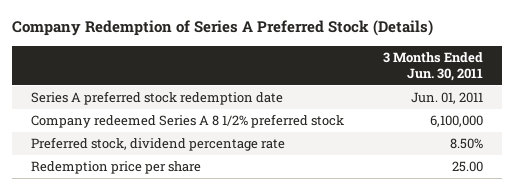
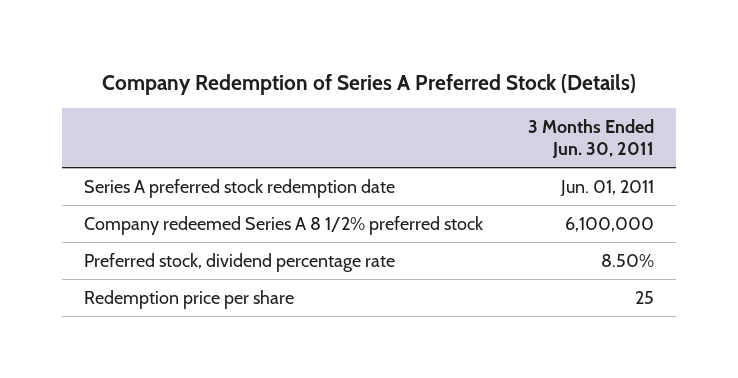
- Redemption price per share | 25.00
+ Redemption price per share | 25

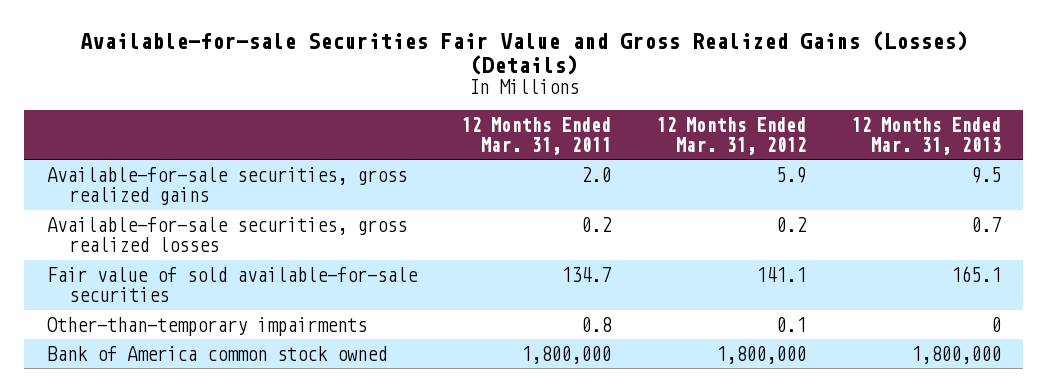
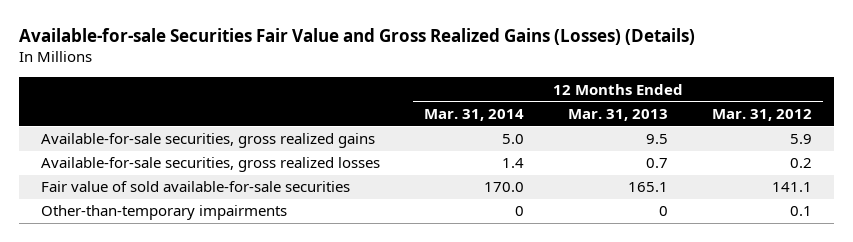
- | 12 Months Ended Mar. 31, 2011 | 12 Months Ended Mar. 31, 2012 | 12 Months Ended Mar. 31, 2013
+ | 12 Months Ended Mar. 31, 2014 | 12 Months Ended Mar. 31, 2013 | 12 Months Ended Mar. 31, 2012
- Bank of America common stock owned | 1,800,000 | 1,800,000 | 1,800,000

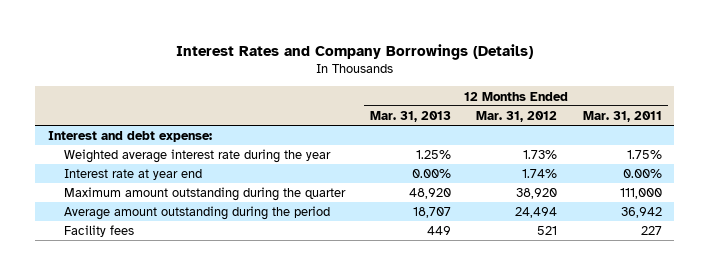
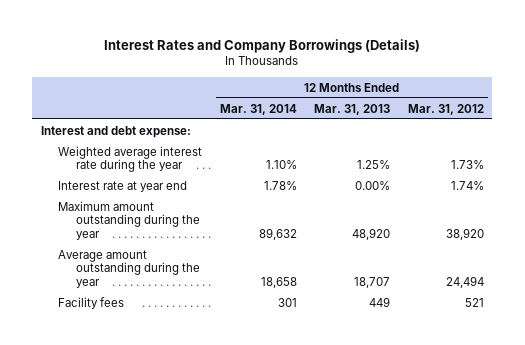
- | 12 Months Ended Mar. 31, 2013 | 12 Months Ended Mar. 31, 2012 | 12 Months Ended Mar. 31, 2011
+ | 12 Months Ended Mar. 31, 2014 | 12 Months Ended Mar. 31, 2013 | 12 Months Ended Mar. 31, 2012
- Maximum amount outstanding during the quarter | 48,920 | 38,920 | 111,000
- Average amount outstanding during the period | 18,707 | 24,494 | 36,942
+ Maximum amount outstanding during the year | 89,632 | 48,920 | 38,920
+ Average amount outstanding during the year | 18,658 | 18,707 | 24,494

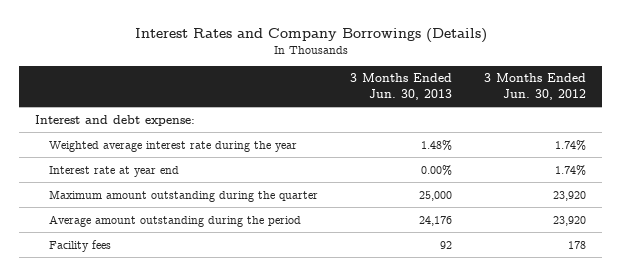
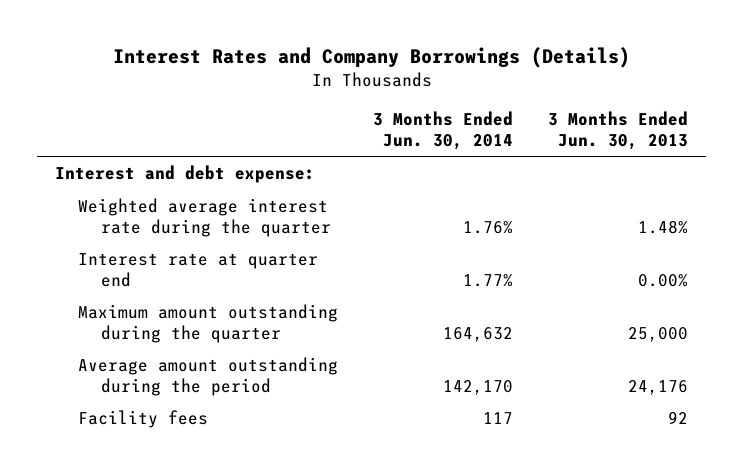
- | 3 Months Ended Jun. 30, 2013 | 3 Months Ended Jun. 30, 2012
+ | 3 Months Ended Jun. 30, 2014 | 3 Months Ended Jun. 30, 2013
- Weighted average interest rate during the year | 1.48% | 1.74%
- Interest rate at year end | 0.00% | 1.74%
+ Weighted average interest rate during the quarter | 1.76% | 1.48%
+ Interest rate at quarter end | 1.77% | 0.00%

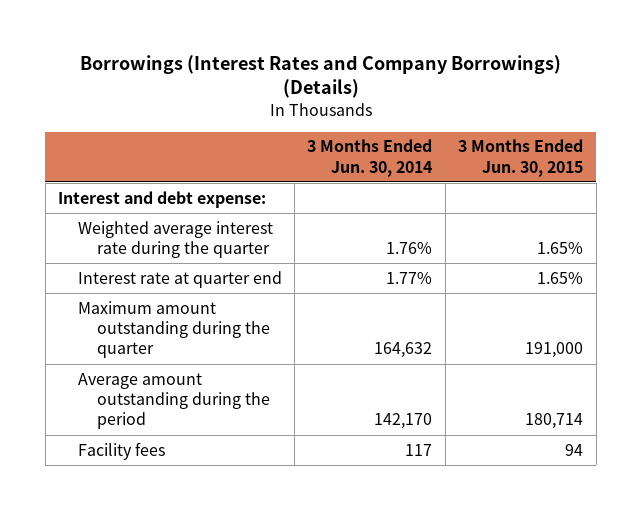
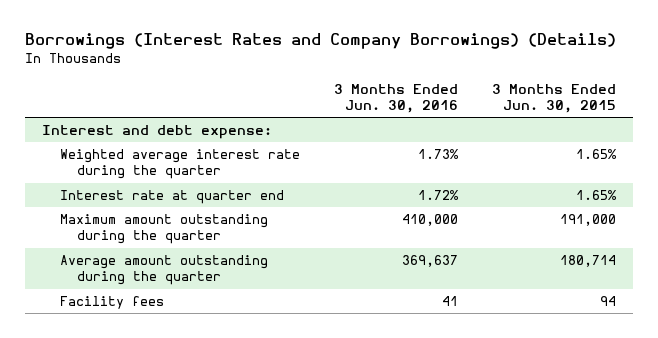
- | 3 Months Ended Jun. 30, 2014 | 3 Months Ended Jun. 30, 2015
+ | 3 Months Ended Jun. 30, 2016 | 3 Months Ended Jun. 30, 2015
- Average amount outstanding during the period | 142,170 | 180,714
+ Average amount outstanding during the quarter | 369,637 | 180,714

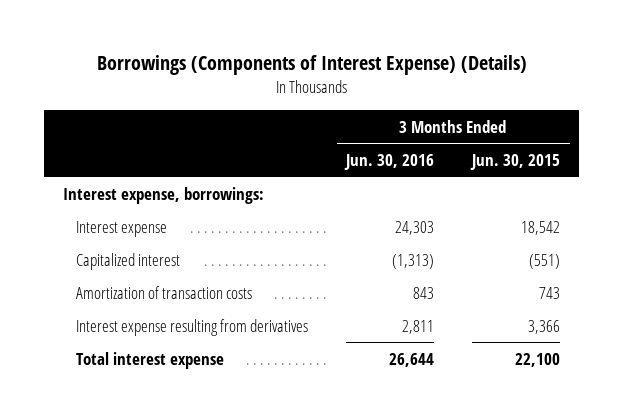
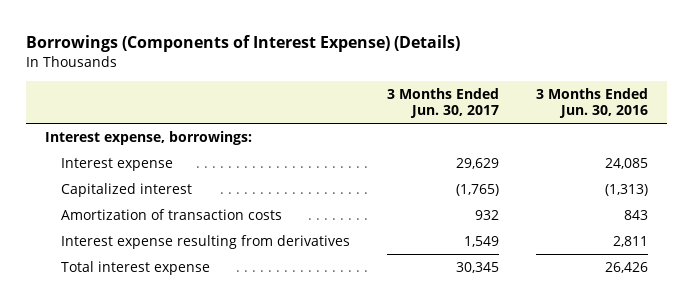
- | 3 Months Ended Jun. 30, 2016 | 3 Months Ended Jun. 30, 2015
+ | 3 Months Ended Jun. 30, 2017 | 3 Months Ended Jun. 30, 2016
- Interest expense | 24,303 | 18,542
+ Interest expense | 29,629 | 24,085
- Total interest expense | 26,644 | 22,100
+ Total interest expense | 30,345 | 26,426

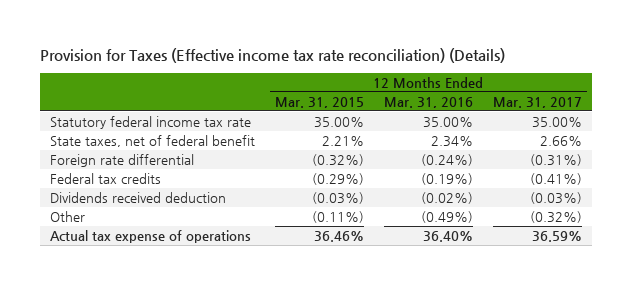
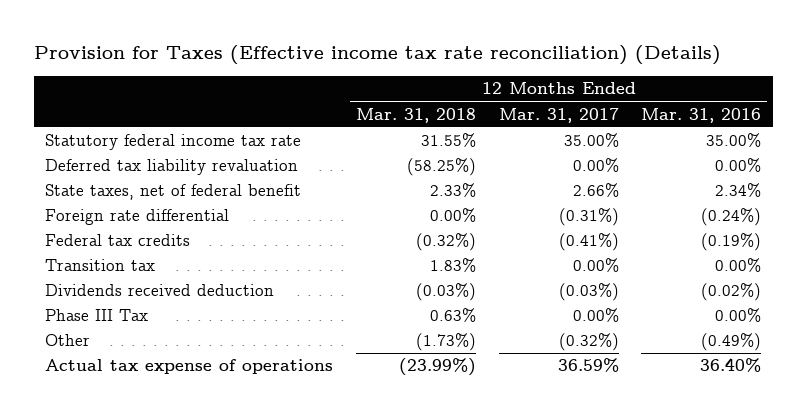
- | 12 Months Ended Mar. 31, 2015 | 12 Months Ended Mar. 31, 2016 | 12 Months Ended Mar. 31, 2017
+ | 12 Months Ended Mar. 31, 2018 | 12 Months Ended Mar. 31, 2017 | 12 Months Ended Mar. 31, 2016
+ Deferred tax liability revaluation | (58.25%) | 0.00% | 0.00%
+ Transition tax | 1.83% | 0.00% | 0.00%
+ Phase III Tax | 0.63% | 0.00% | 0.00%

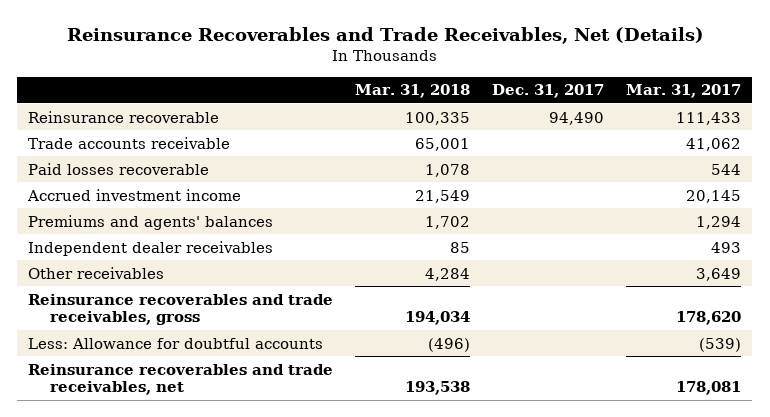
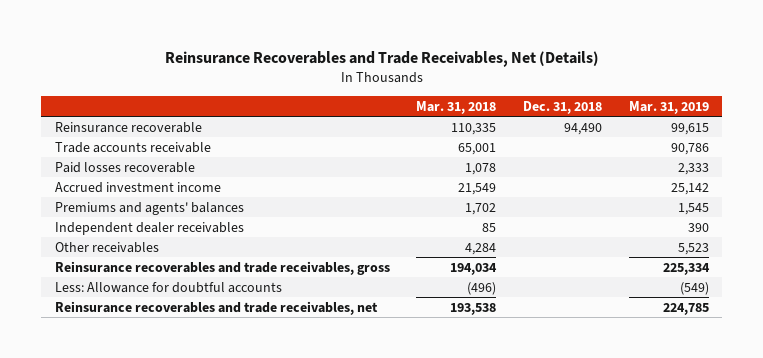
- | Mar. 31, 2018 | Dec. 31, 2017 | Mar. 31, 2017
+ | Mar. 31, 2018 | Dec. 31, 2018 | Mar. 31, 2019
- Reinsurance recoverable | 100,335 | 94,490 | 111,433
+ Reinsurance recoverable | 110,335 | 94,490 | 99,615

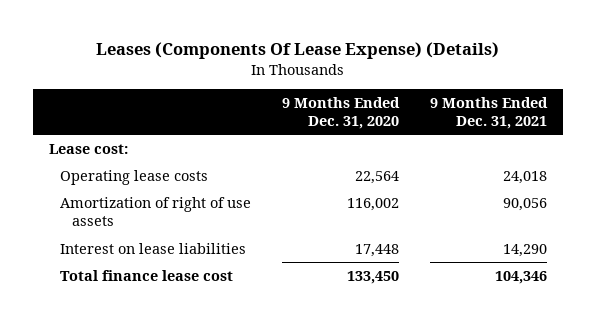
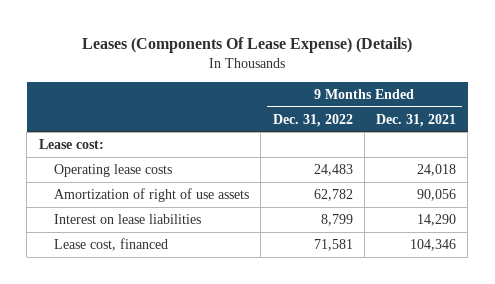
- | 9 Months Ended Dec. 31, 2020 | 9 Months Ended Dec. 31, 2021
+ | 9 Months Ended Dec. 31, 2022 | 9 Months Ended Dec. 31, 2021
- Total finance lease cost | 133,450 | 104,346
+ Lease cost, financed | 71,581 | 104,346

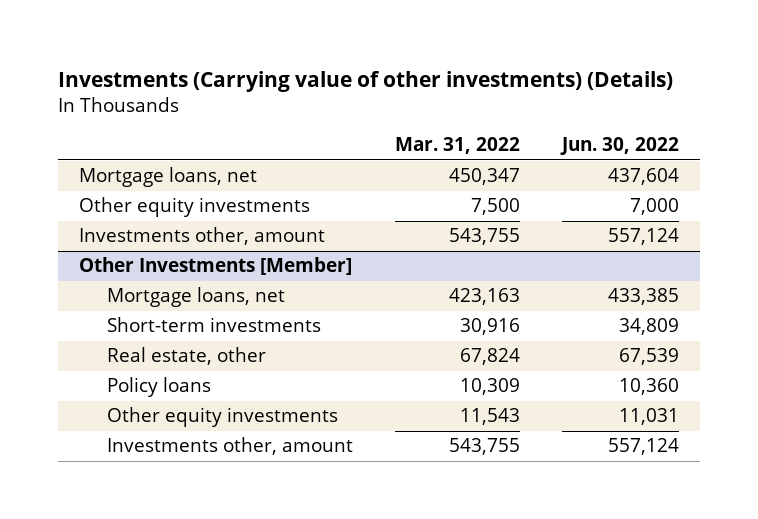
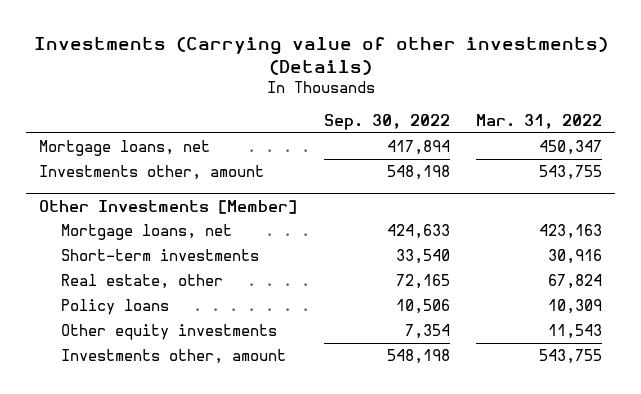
- | Mar. 31, 2022 | Jun. 30, 2022
+ | Sep. 30, 2022 | Mar. 31, 2022
- Other equity investments | 7,500 | 7,000

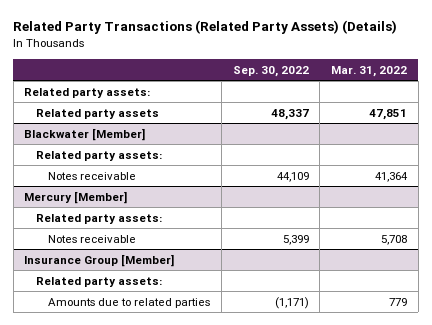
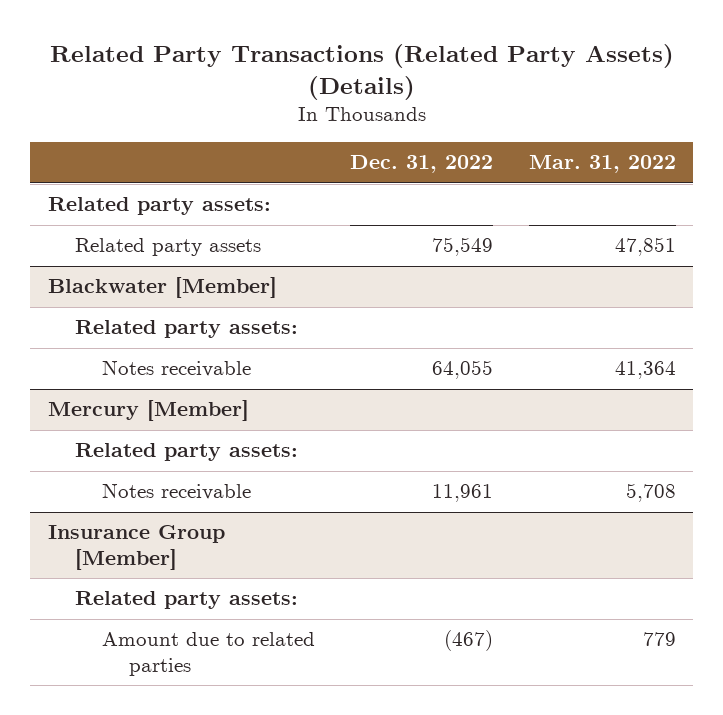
- | Sep. 30, 2022 | Mar. 31, 2022
+ | Dec. 31, 2022 | Mar. 31, 2022
@ Insurance Group [Member]
- Amounts due to related parties | (1,171) | 779
+ Amount due to related parties | (467) | 779

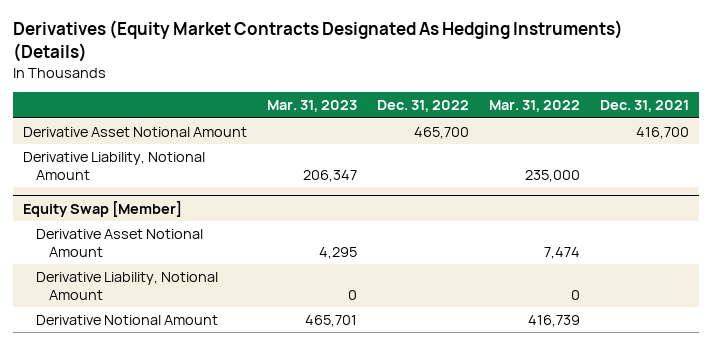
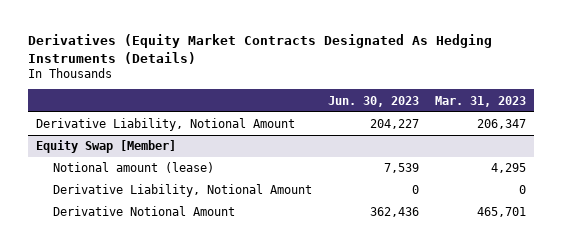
- Derivatives (Equity Market Contracts Designated As Hedging Instruments) (Details)
+ Derivatives (Equity Market Contracts Designated As Hedging Instruments (Details)
- | Mar. 31, 2023 | Dec. 31, 2022 | Mar. 31, 2022 | Dec. 31, 2021
+ | Jun. 30, 2023 | Mar. 31, 2023
- Derivative Asset Notional Amount | | 465,700 | | 416,700
@ Equity Swap [Member]
- Derivative Asset Notional Amount | 4,295 | | 7,474 |
+ Notional amount (lease) | 7,539 | 4,295

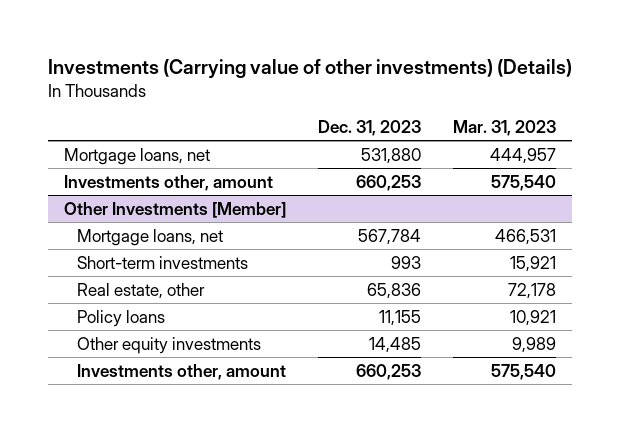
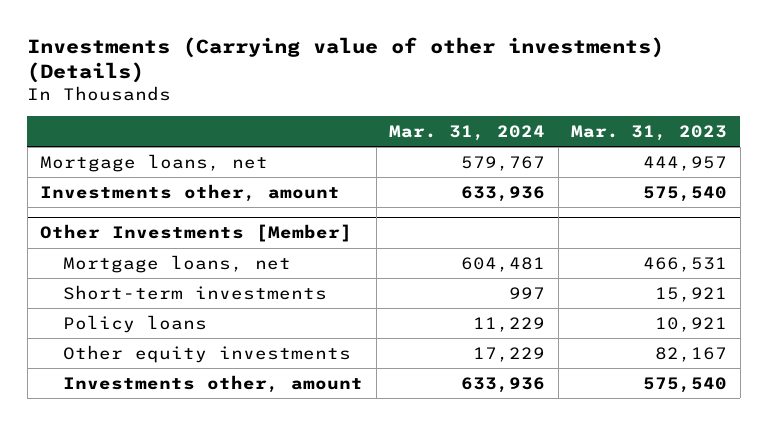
- | Dec. 31, 2023 | Mar. 31, 2023
+ | Mar. 31, 2024 | Mar. 31, 2023
@ Other Investments [Member]
- Real estate, other | 65,836 | 72,178
- Other equity investments | 14,485 | 9,989
+ Other equity investments | 17,229 | 82,167

